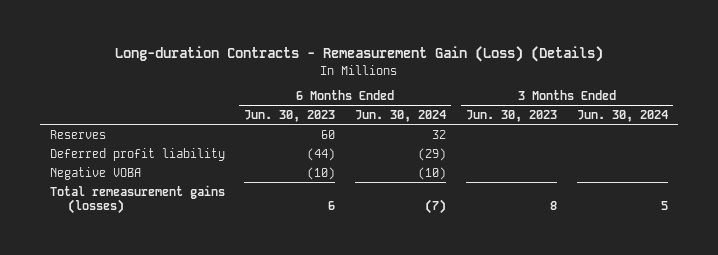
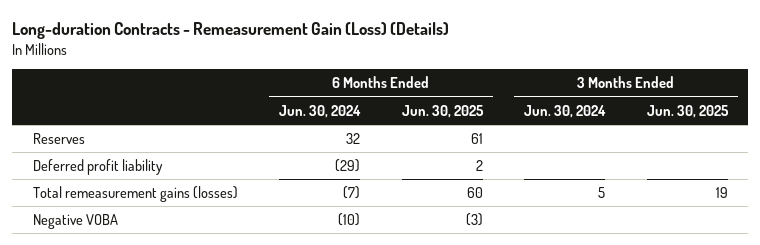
- | 6 Months Ended Jun. 30, 2023 | 6 Months Ended Jun. 30, 2024 | 3 Months Ended Jun. 30, 2023 | 3 Months Ended Jun. 30, 2024
+ | 6 Months Ended Jun. 30, 2024 | 6 Months Ended Jun. 30, 2025 | 3 Months Ended Jun. 30, 2024 | 3 Months Ended Jun. 30, 2025
moved down: Negative VOBA | (10) | (3) | |

